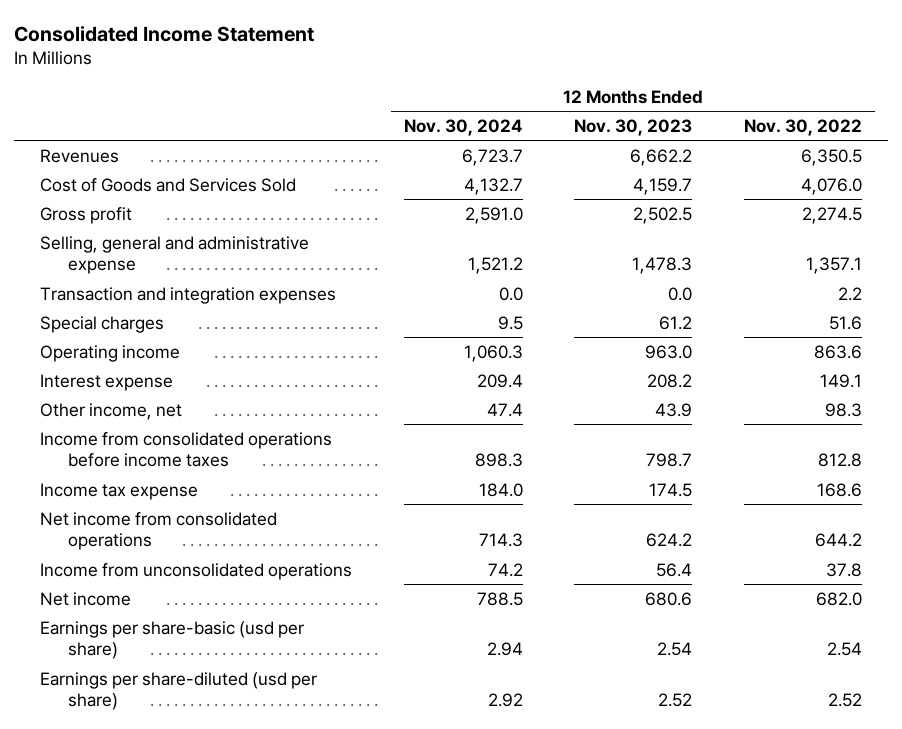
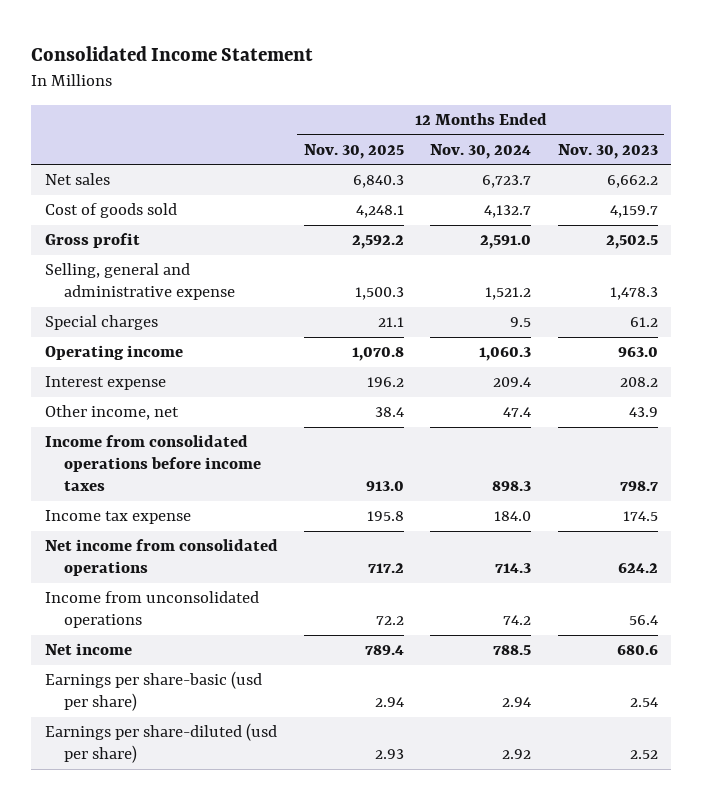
- | 12 Months Ended Nov. 30, 2024 | 12 Months Ended Nov. 30, 2023 | 12 Months Ended Nov. 30, 2022
+ | 12 Months Ended Nov. 30, 2025 | 12 Months Ended Nov. 30, 2024 | 12 Months Ended Nov. 30, 2023
- Revenues | 6,723.7 | 6,662.2 | 6,350.5
- Cost of Goods and Services Sold | 4,132.7 | 4,159.7 | 4,076.0
+ Net sales | 6,840.3 | 6,723.7 | 6,662.2
+ Cost of goods sold | 4,248.1 | 4,132.7 | 4,159.7
- Transaction and integration expenses | 0.0 | 0.0 | 2.2

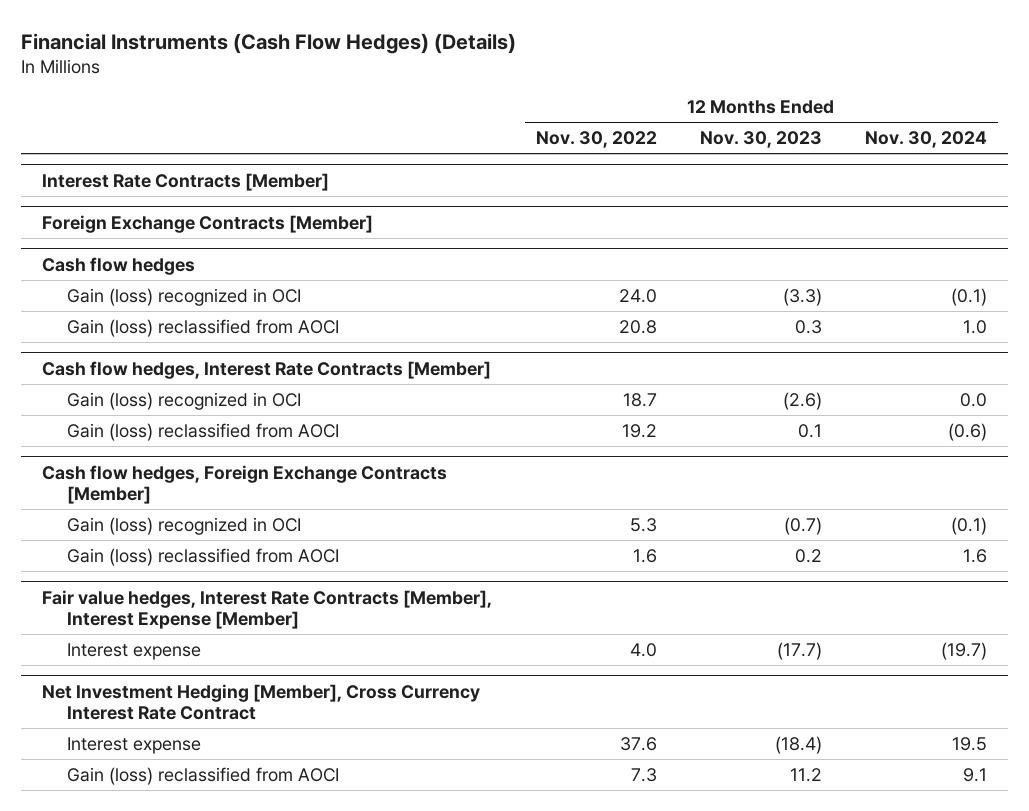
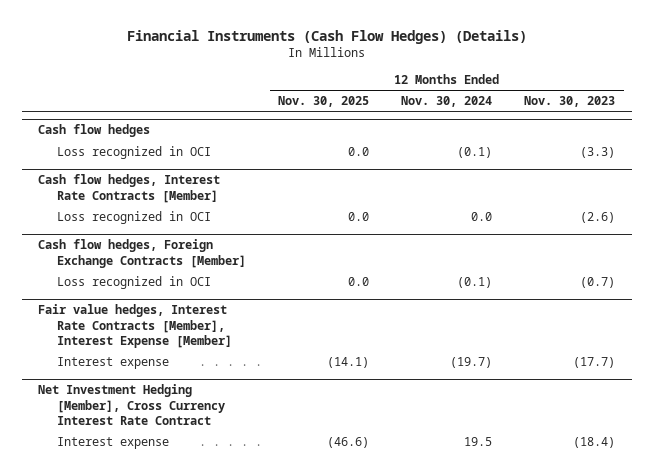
- | 12 Months Ended Nov. 30, 2022 | 12 Months Ended Nov. 30, 2023 | 12 Months Ended Nov. 30, 2024
+ | 12 Months Ended Nov. 30, 2025 | 12 Months Ended Nov. 30, 2024 | 12 Months Ended Nov. 30, 2023
- Interest Rate Contracts [Member]
- Foreign Exchange Contracts [Member]
@ Cash flow hedges
- Gain (loss) recognized in OCI | 24.0 | (3.3) | (0.1)
- Gain (loss) reclassified from AOCI | 20.8 | 0.3 | 1.0
+ Loss recognized in OCI | 0.0 | (0.1) | (3.3)
@ Cash flow hedges, Interest Rate Contracts [Member]
- Gain (loss) recognized in OCI | 18.7 | (2.6) | 0.0
- Gain (loss) reclassified from AOCI | 19.2 | 0.1 | (0.6)
+ Loss recognized in OCI | 0.0 | 0.0 | (2.6)
@ Cash flow hedges, Foreign Exchange Contracts [Member]
- Gain (loss) recognized in OCI | 5.3 | (0.7) | (0.1)
- Gain (loss) reclassified from AOCI | 1.6 | 0.2 | 1.6
+ Loss recognized in OCI | 0.0 | (0.1) | (0.7)
@ Net Investment Hedging [Member], Cross Currency Interest Rate Contract
- Gain (loss) reclassified from AOCI | 7.3 | 11.2 | 9.1

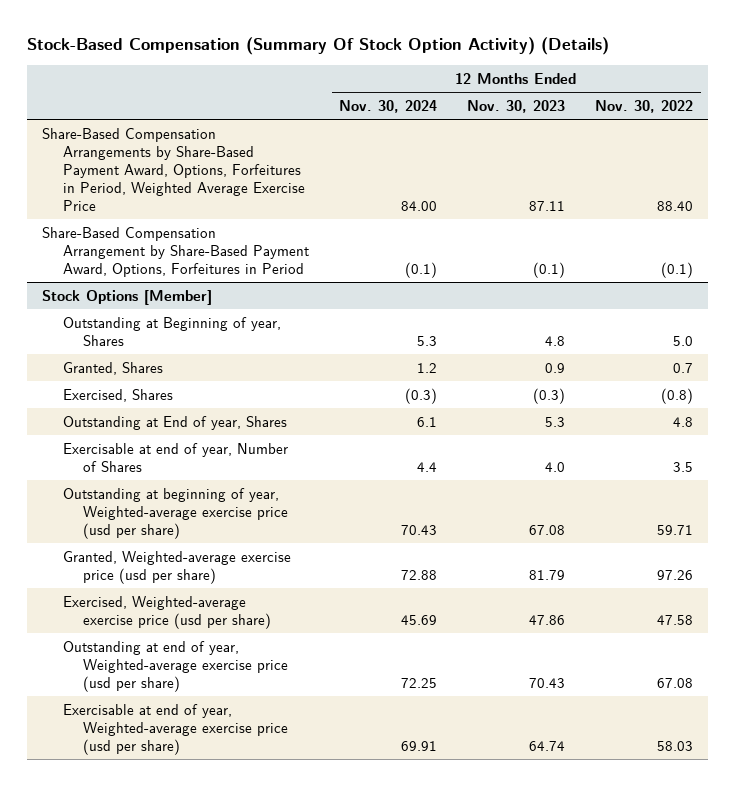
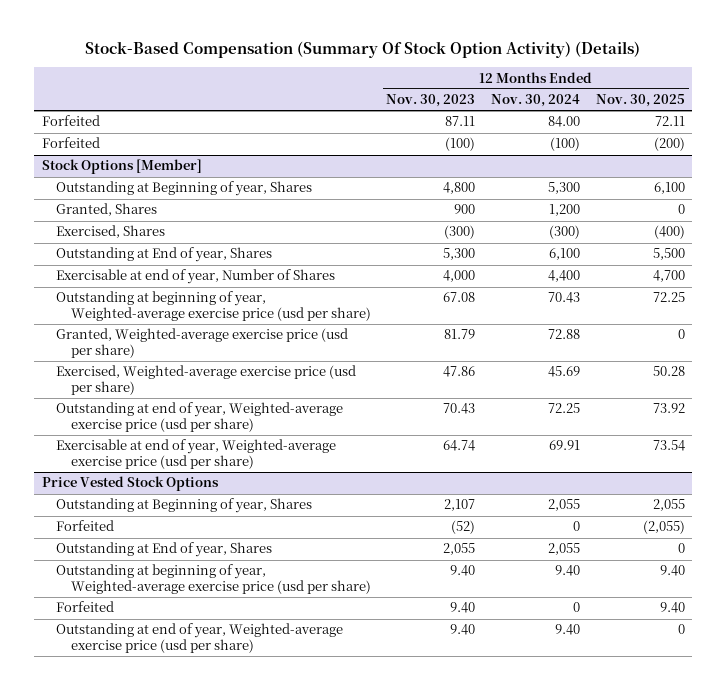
- | 12 Months Ended Nov. 30, 2024 | 12 Months Ended Nov. 30, 2023 | 12 Months Ended Nov. 30, 2022
+ | 12 Months Ended Nov. 30, 2023 | 12 Months Ended Nov. 30, 2024 | 12 Months Ended Nov. 30, 2025
- Share-Based Compensation Arrangements by Share-Based Payment Award, Options, Forfeitures in Period, Weighted Average Exercise Price | 84.00 | 87.11 | 88.40
- Share-Based Compensation Arrangement by Share-Based Payment Award, Options, Forfeitures in Period | (0.1) | (0.1) | (0.1)
+ Forfeited | 87.11 | 84.00 | 72.11
+ Forfeited | (100) | (100) | (200)
@ Stock Options [Member]
- Outstanding at Beginning of year, Shares | 5.3 | 4.8 | 5.0
- Granted, Shares | 1.2 | 0.9 | 0.7
- Exercised, Shares | (0.3) | (0.3) | (0.8)
- Outstanding at End of year, Shares | 6.1 | 5.3 | 4.8
- Exercisable at end of year, Number of Shares | 4.4 | 4.0 | 3.5
+ Outstanding at Beginning of year, Shares | 4,800 | 5,300 | 6,100
+ Granted, Shares | 900 | 1,200 | 0
+ Exercised, Shares | (300) | (300) | (400)
+ Outstanding at End of year, Shares | 5,300 | 6,100 | 5,500
+ Exercisable at end of year, Number of Shares | 4,000 | 4,400 | 4,700
+ Price Vested Stock Options
+ Outstanding at Beginning of year, Shares | 2,107 | 2,055 | 2,055
+ Forfeited | (52) | 0 | (2,055)
+ Outstanding at End of year, Shares | 2,055 | 2,055 | 0
+ Outstanding at beginning of year, Weighted-average exercise price (usd per share) | 9.40 | 9.40 | 9.40
+ Forfeited | 9.40 | 0 | 9.40
+ Outstanding at end of year, Weighted-average exercise price (usd per share) | 9.40 | 9.40 | 0

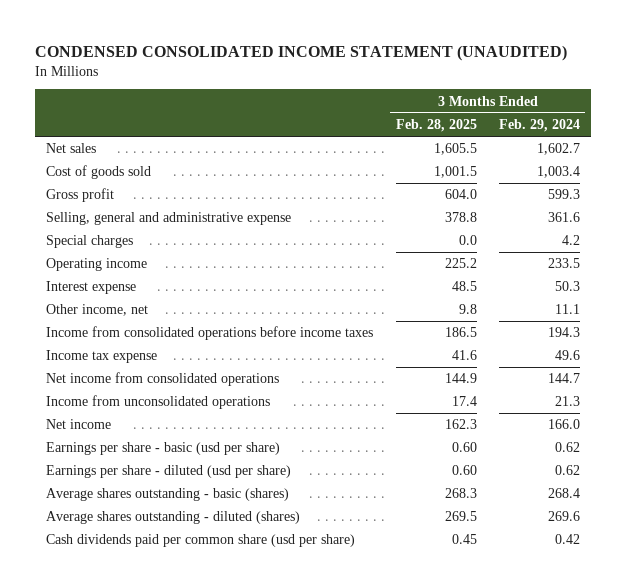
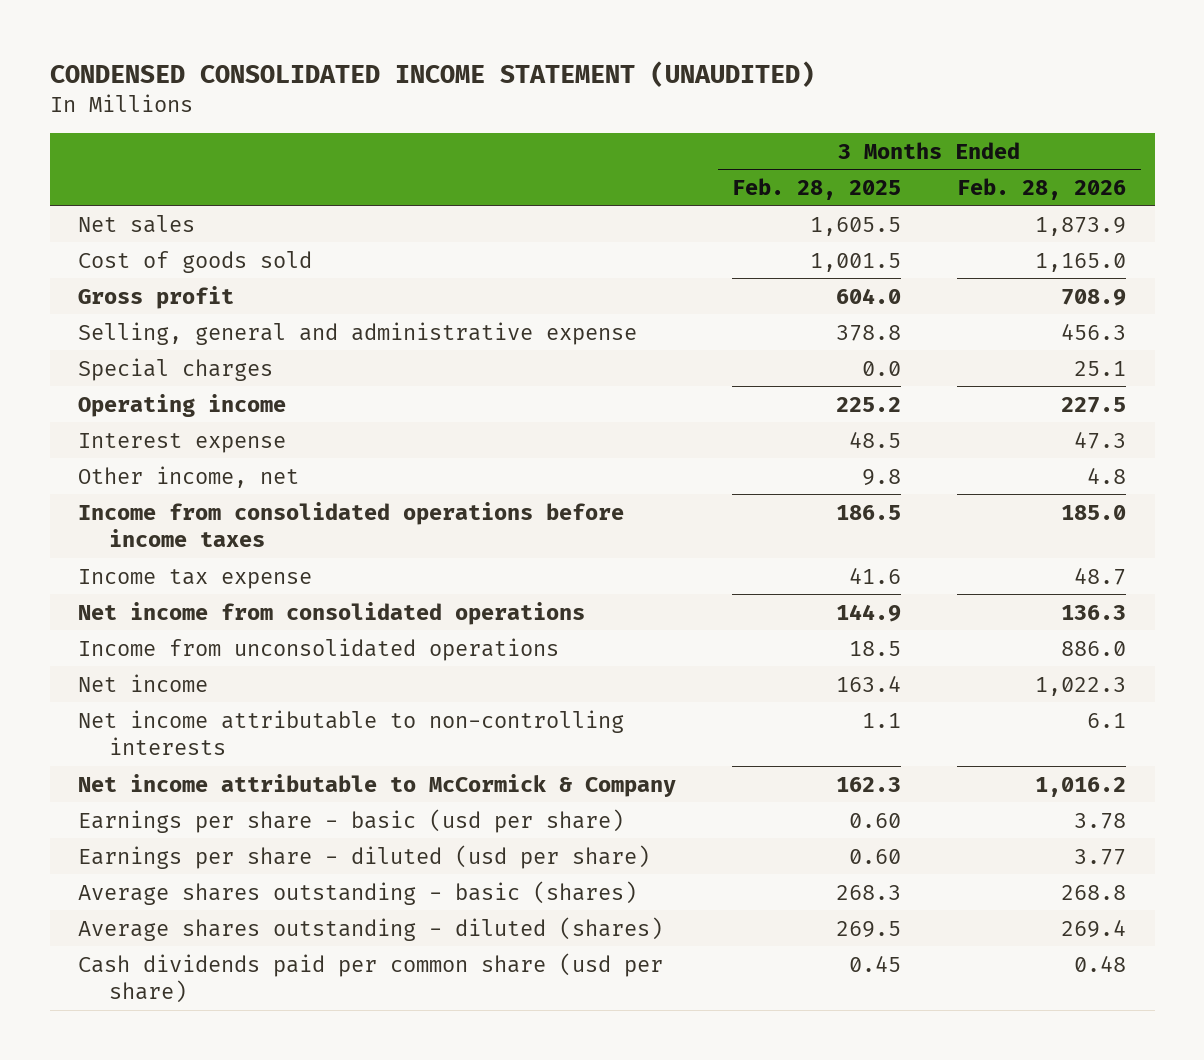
- | 3 Months Ended Feb. 28, 2025 | 3 Months Ended Feb. 29, 2024
+ | 3 Months Ended Feb. 28, 2025 | 3 Months Ended Feb. 28, 2026
- Income from unconsolidated operations | 17.4 | 21.3
- Net income | 162.3 | 166.0
+ Income from unconsolidated operations | 18.5 | 886.0
+ Net income | 163.4 | 1,022.3
+ Net income attributable to non-controlling interests | 1.1 | 6.1
+ Net income attributable to McCormick & Company | 162.3 | 1,016.2

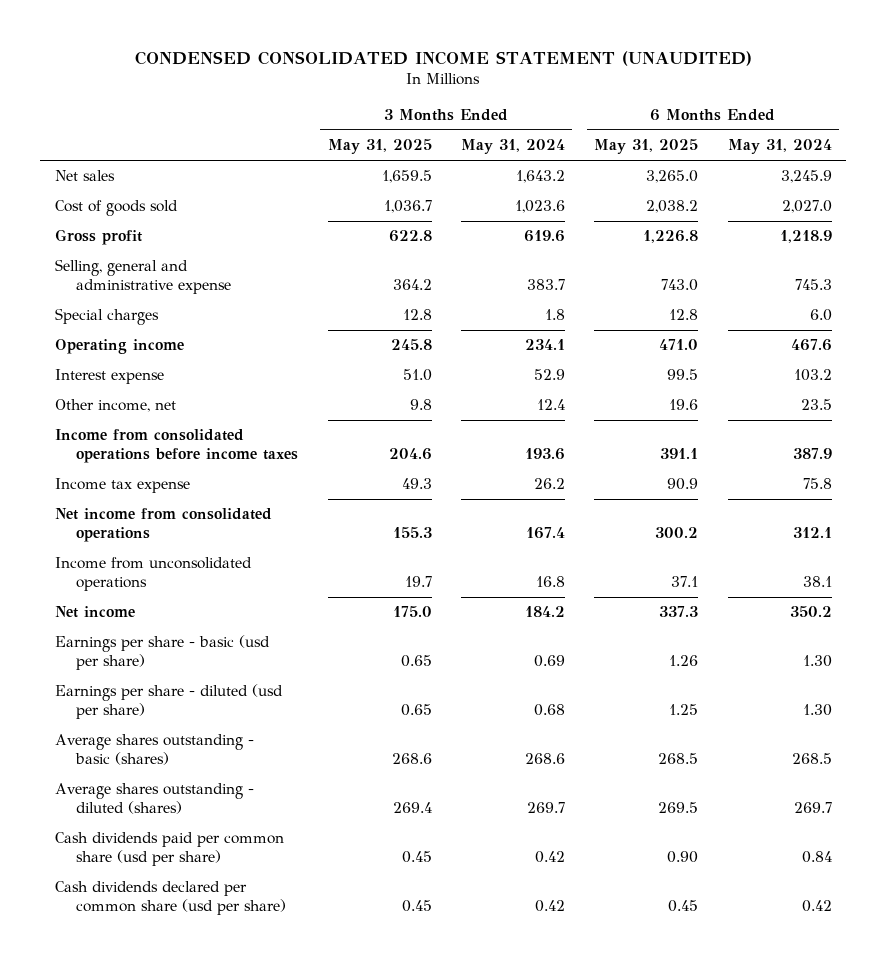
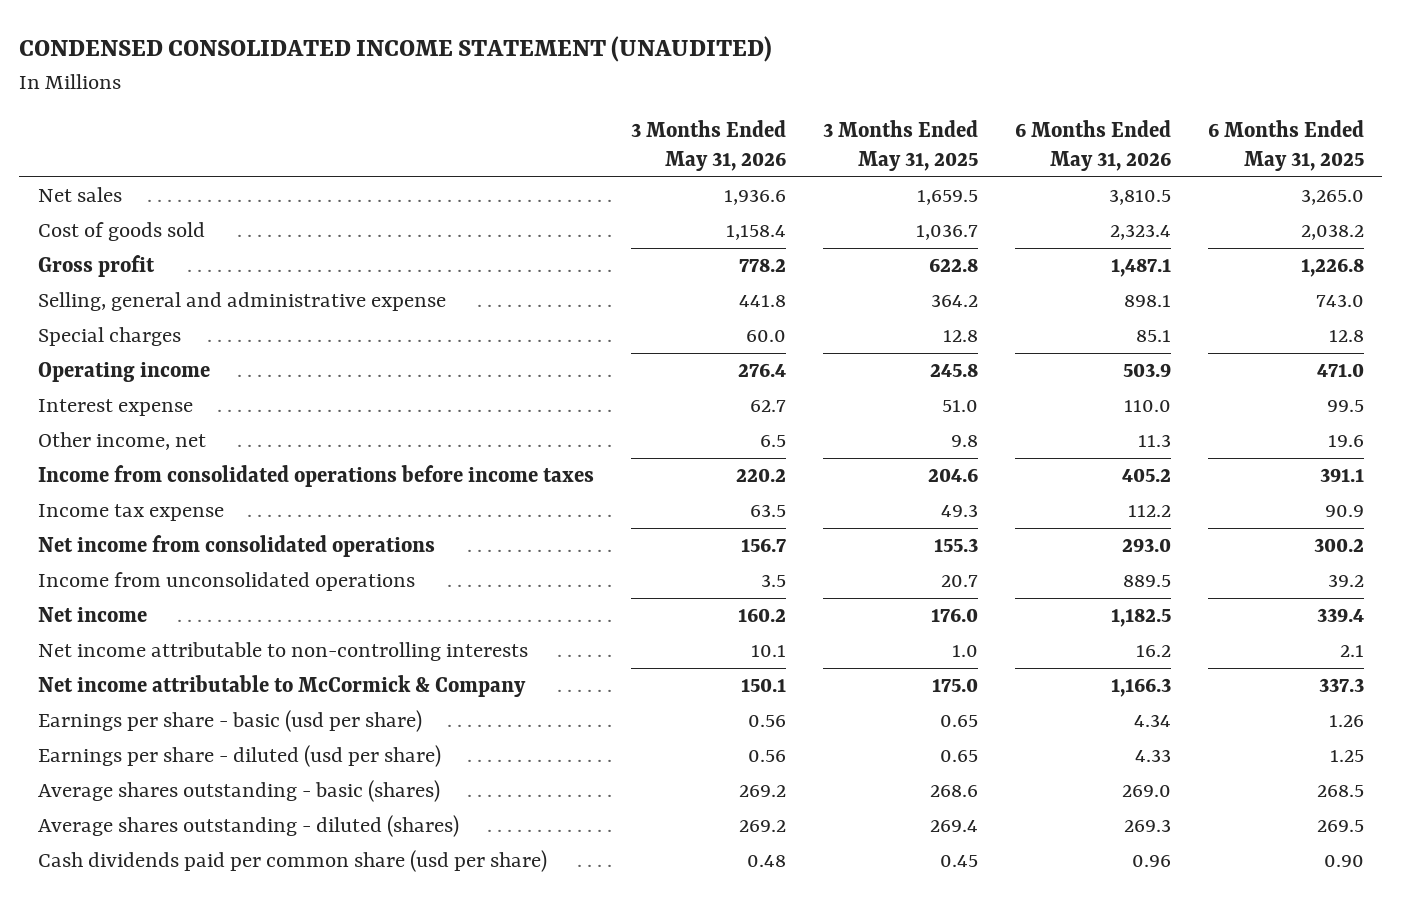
- | 3 Months Ended May 31, 2025 | 3 Months Ended May 31, 2024 | 6 Months Ended May 31, 2025 | 6 Months Ended May 31, 2024
+ | 3 Months Ended May 31, 2026 | 3 Months Ended May 31, 2025 | 6 Months Ended May 31, 2026 | 6 Months Ended May 31, 2025
- Income from unconsolidated operations | 19.7 | 16.8 | 37.1 | 38.1
- Net income | 175.0 | 184.2 | 337.3 | 350.2
+ Income from unconsolidated operations | 3.5 | 20.7 | 889.5 | 39.2
+ Net income | 160.2 | 176.0 | 1,182.5 | 339.4
+ Net income attributable to non-controlling interests | 10.1 | 1.0 | 16.2 | 2.1
+ Net income attributable to McCormick & Company | 150.1 | 175.0 | 1,166.3 | 337.3
- Cash dividends declared per common share (usd per share) | 0.45 | 0.42 | 0.45 | 0.42

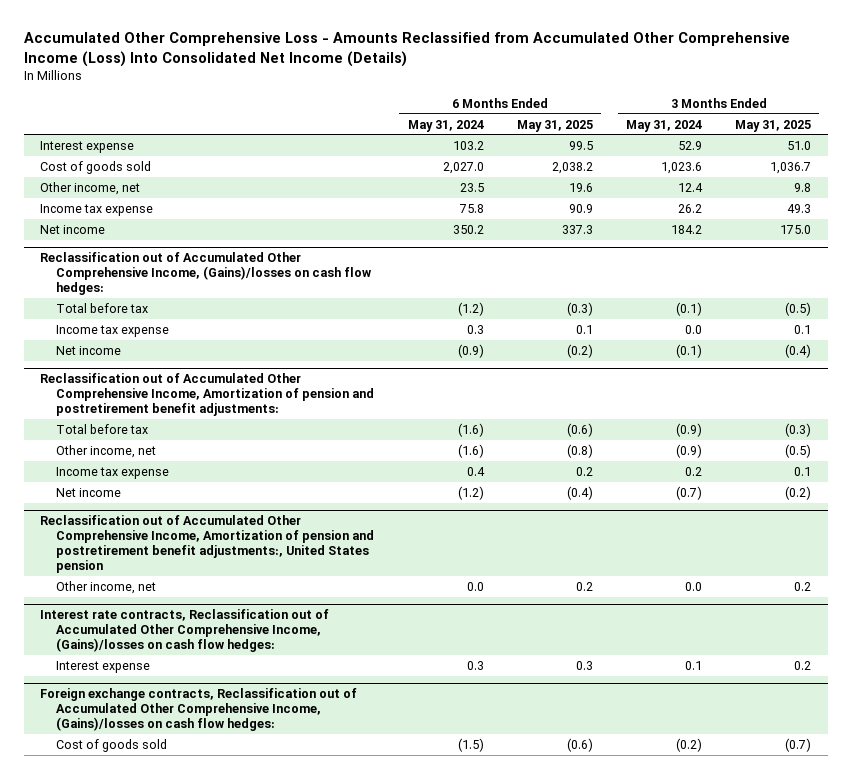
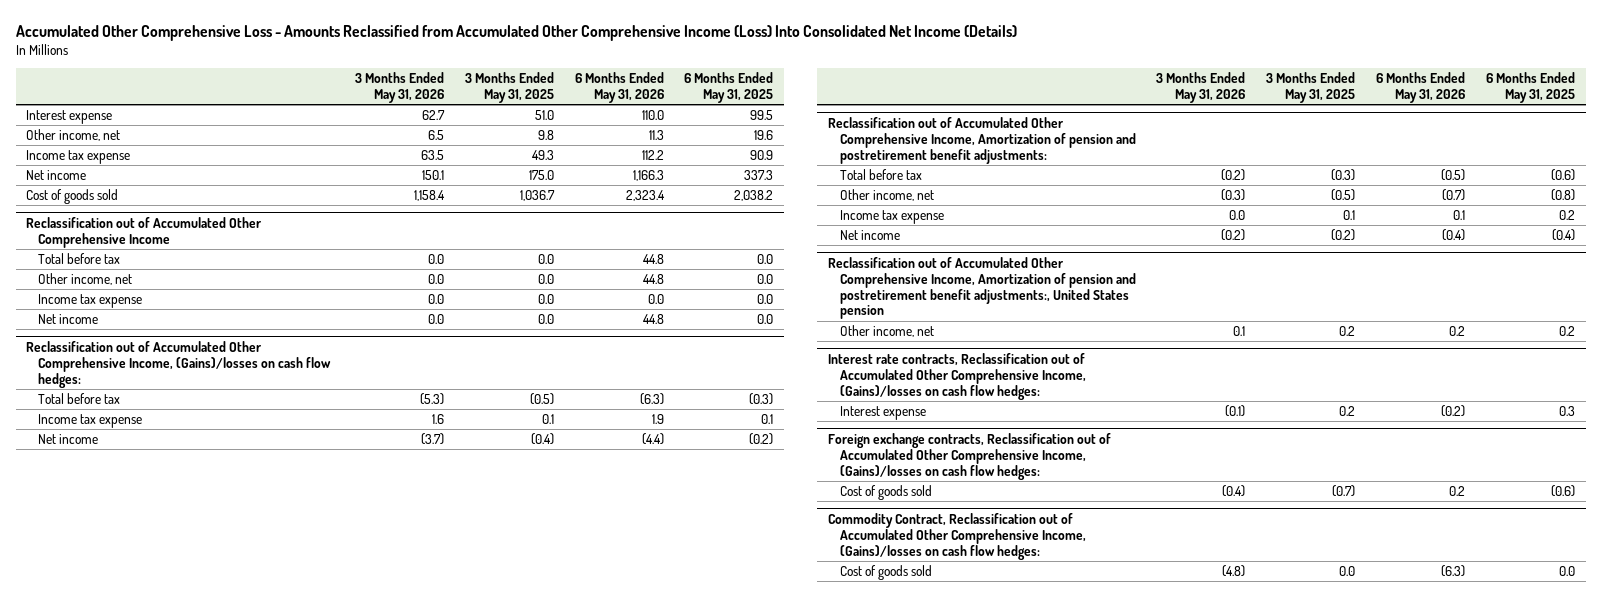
- | 6 Months Ended May 31, 2024 | 6 Months Ended May 31, 2025 | 3 Months Ended May 31, 2024 | 3 Months Ended May 31, 2025
+ | 3 Months Ended May 31, 2026 | 3 Months Ended May 31, 2025 | 6 Months Ended May 31, 2026 | 6 Months Ended May 31, 2025
moved down: Cost of goods sold | 1,158.4 | 1,036.7 | 2,323.4 | 2,038.2
+ Reclassification out of Accumulated Other Comprehensive Income
+ Total before tax | 0.0 | 0.0 | 44.8 | 0.0
+ Other income, net | 0.0 | 0.0 | 44.8 | 0.0
+ Income tax expense | 0.0 | 0.0 | 0.0 | 0.0
+ Net income | 0.0 | 0.0 | 44.8 | 0.0
+ Commodity Contract, Reclassification out of Accumulated Other Comprehensive Income, (Gains)/losses on cash flow hedges:
+ Cost of goods sold | (4.8) | 0.0 | (6.3) | 0.0

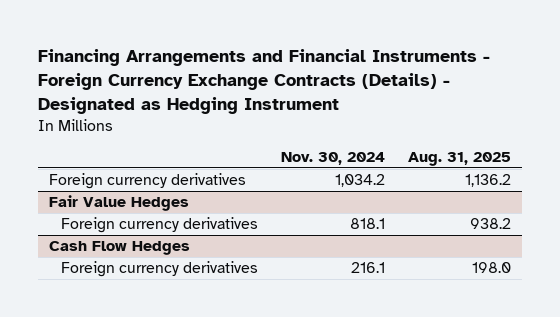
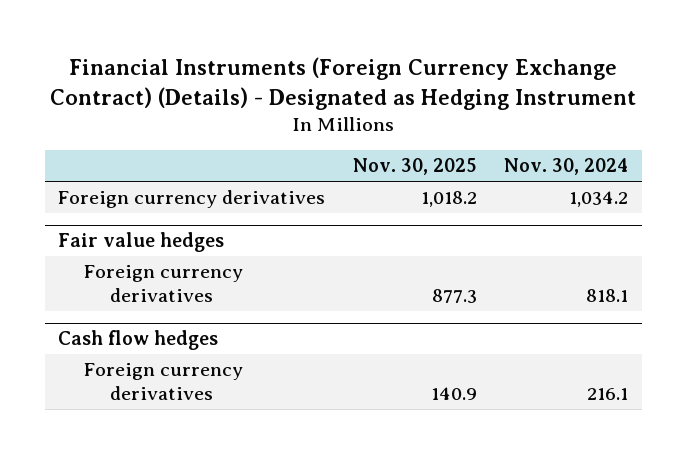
- Financing Arrangements and Financial Instruments - Foreign Currency Exchange Contracts (Details) - Designated as Hedging Instrument
+ Financial Instruments (Foreign Currency Exchange Contract) (Details) - Designated as Hedging Instrument
- | Nov. 30, 2024 | Aug. 31, 2025
+ | Nov. 30, 2025 | Nov. 30, 2024
- Fair Value Hedges
+ Fair value hedges
- Cash Flow Hedges
+ Cash flow hedges

